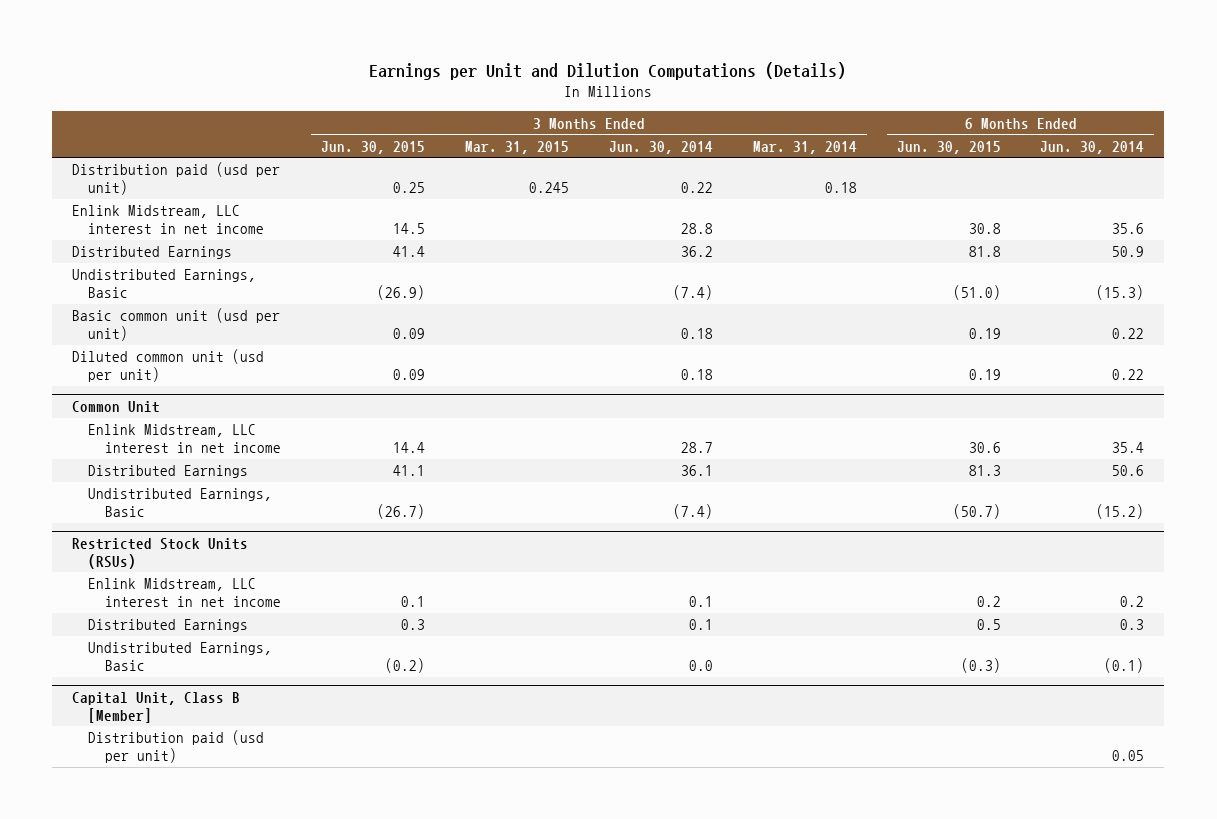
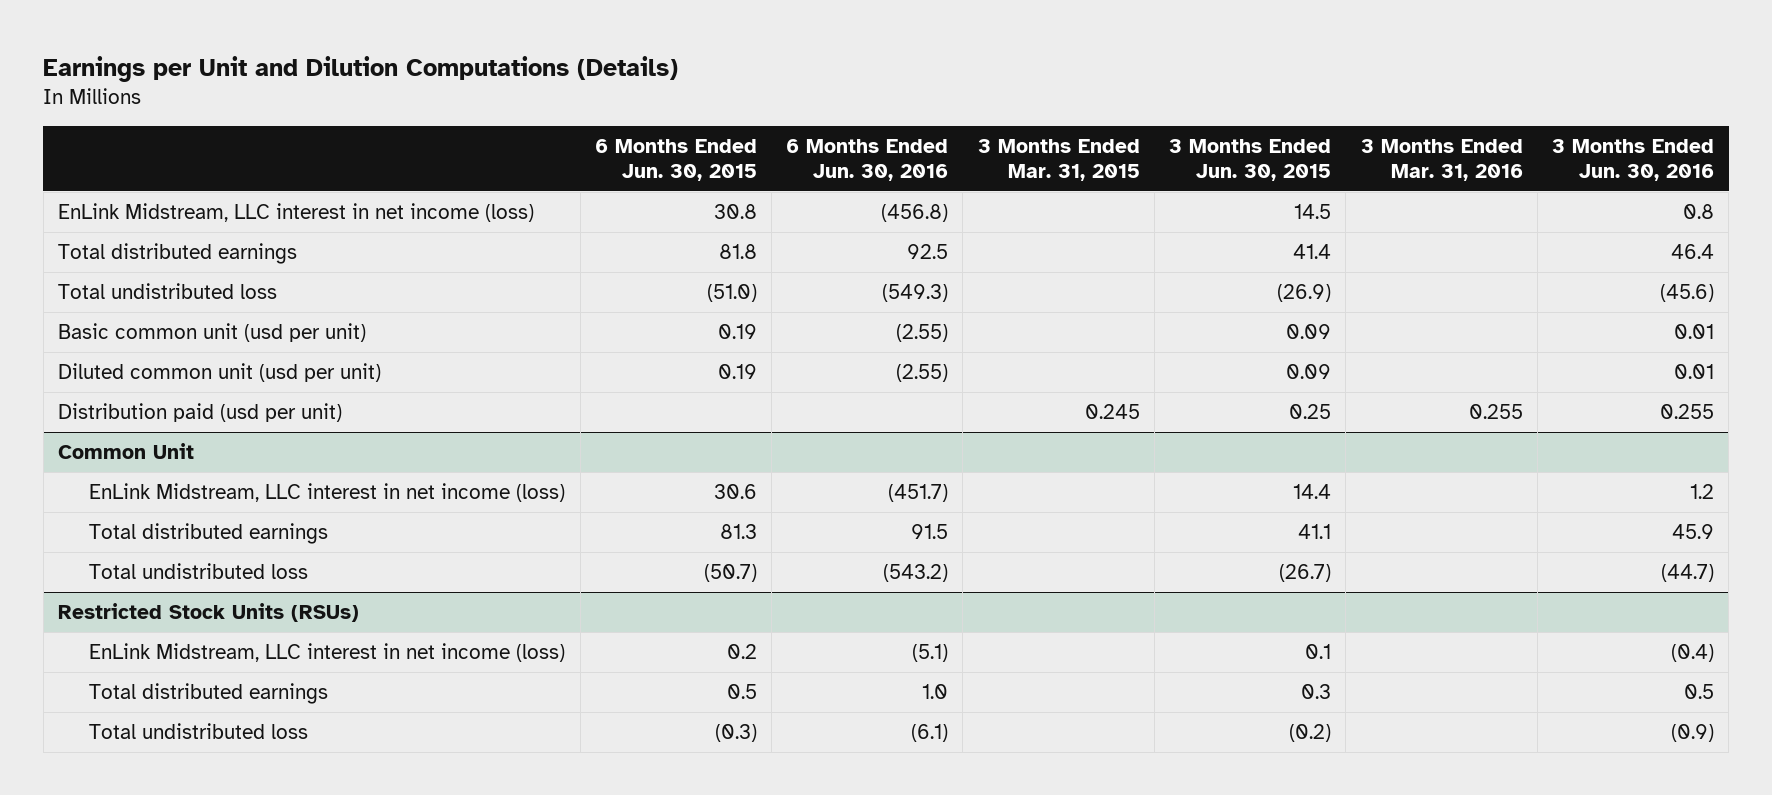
- | 3 Months Ended Jun. 30, 2015 | 3 Months Ended Mar. 31, 2015 | 3 Months Ended Jun. 30, 2014 | 3 Months Ended Mar. 31, 2014 | 6 Months Ended Jun. 30, 2015 | 6 Months Ended Jun. 30, 2014
+ | 6 Months Ended Jun. 30, 2015 | 6 Months Ended Jun. 30, 2016 | 3 Months Ended Mar. 31, 2015 | 3 Months Ended Jun. 30, 2015 | 3 Months Ended Mar. 31, 2016 | 3 Months Ended Jun. 30, 2016
- Enlink Midstream, LLC interest in net income | 14.5 | | 28.8 | | 30.8 | 35.6
- Distributed Earnings | 41.4 | | 36.2 | | 81.8 | 50.9
- Undistributed Earnings, Basic | (26.9) | | (7.4) | | (51.0) | (15.3)
+ EnLink Midstream, LLC interest in net income (loss) | 30.8 | (456.8) | | 14.5 | | 0.8
+ Total distributed earnings | 81.8 | 92.5 | | 41.4 | | 46.4
+ Total undistributed loss | (51.0) | (549.3) | | (26.9) | | (45.6)
moved down: Distribution paid (usd per unit) | | | 0.245 | 0.25 | 0.255 | 0.255
@ Common Unit
- Enlink Midstream, LLC interest in net income | 14.4 | | 28.7 | | 30.6 | 35.4
- Distributed Earnings | 41.1 | | 36.1 | | 81.3 | 50.6
- Undistributed Earnings, Basic | (26.7) | | (7.4) | | (50.7) | (15.2)
+ EnLink Midstream, LLC interest in net income (loss) | 30.6 | (451.7) | | 14.4 | | 1.2
+ Total distributed earnings | 81.3 | 91.5 | | 41.1 | | 45.9
+ Total undistributed loss | (50.7) | (543.2) | | (26.7) | | (44.7)
@ Restricted Stock Units (RSUs)
- Enlink Midstream, LLC interest in net income | 0.1 | | 0.1 | | 0.2 | 0.2
- Distributed Earnings | 0.3 | | 0.1 | | 0.5 | 0.3
- Undistributed Earnings, Basic | (0.2) | | 0.0 | | (0.3) | (0.1)
- Capital Unit, Class B [Member]
- Distribution paid (usd per unit) | | | | | | 0.05
@ Restricted Stock Units (RSUs)
+ EnLink Midstream, LLC interest in net income (loss) | 0.2 | (5.1) | | 0.1 | | (0.4)
+ Total distributed earnings | 0.5 | 1.0 | | 0.3 | | 0.5
+ Total undistributed loss | (0.3) | (6.1) | | (0.2) | | (0.9)

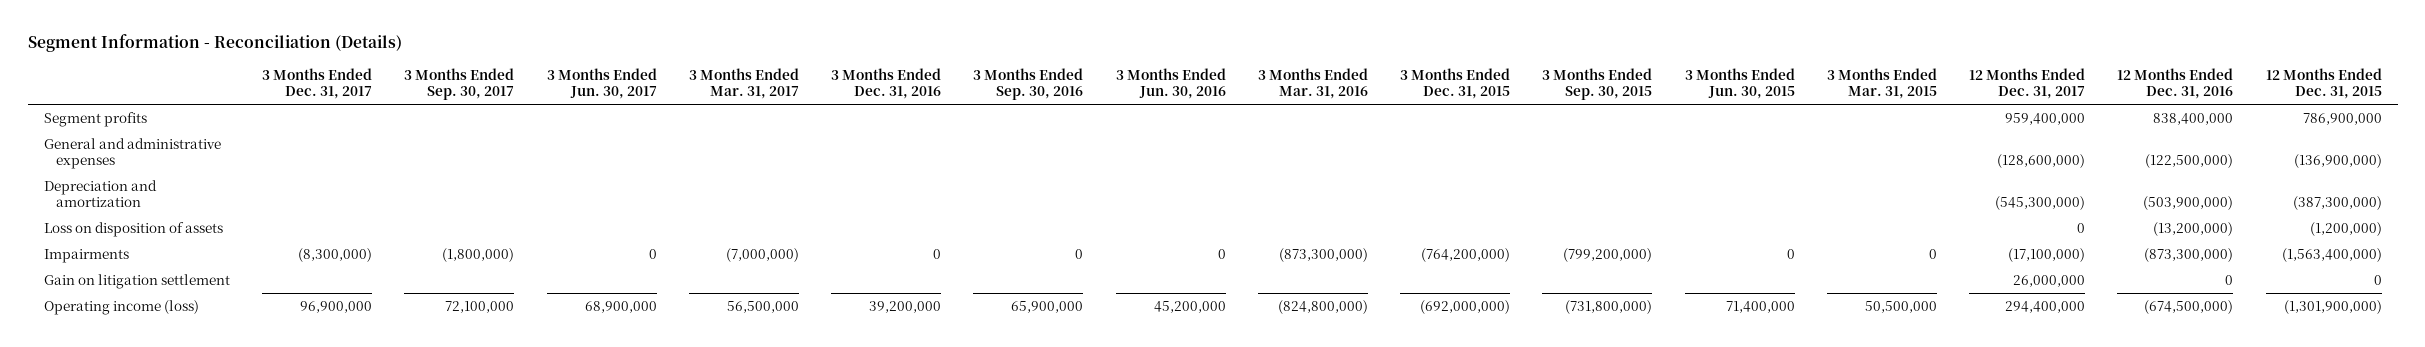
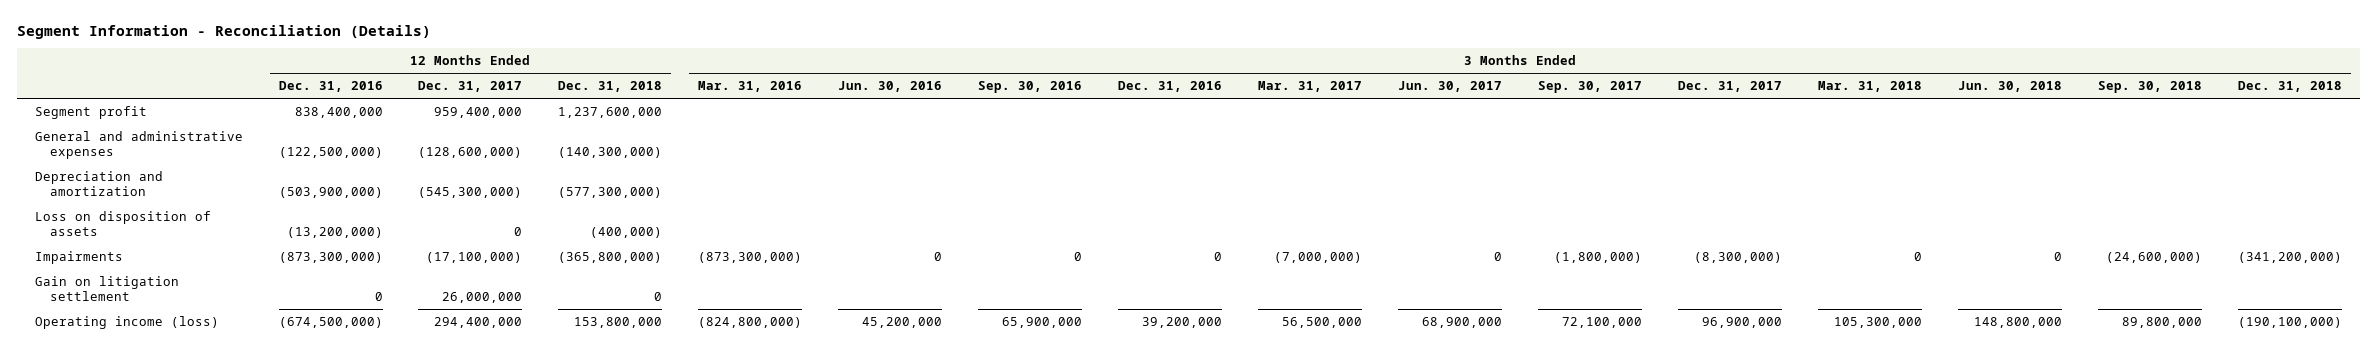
- | 3 Months Ended Dec. 31, 2017 | 3 Months Ended Sep. 30, 2017 | 3 Months Ended Jun. 30, 2017 | 3 Months Ended Mar. 31, 2017 | 3 Months Ended Dec. 31, 2016 | 3 Months Ended Sep. 30, 2016 | 3 Months Ended Jun. 30, 2016 | 3 Months Ended Mar. 31, 2016 | 3 Months Ended Dec. 31, 2015 | 3 Months Ended Sep. 30, 2015 | 3 Months Ended Jun. 30, 2015 | 3 Months Ended Mar. 31, 2015 | 12 Months Ended Dec. 31, 2017 | 12 Months Ended Dec. 31, 2016 | 12 Months Ended Dec. 31, 2015
+ | 12 Months Ended Dec. 31, 2016 | 12 Months Ended Dec. 31, 2017 | 12 Months Ended Dec. 31, 2018 | 3 Months Ended Mar. 31, 2016 | 3 Months Ended Jun. 30, 2016 | 3 Months Ended Sep. 30, 2016 | 3 Months Ended Dec. 31, 2016 | 3 Months Ended Mar. 31, 2017 | 3 Months Ended Jun. 30, 2017 | 3 Months Ended Sep. 30, 2017 | 3 Months Ended Dec. 31, 2017 | 3 Months Ended Mar. 31, 2018 | 3 Months Ended Jun. 30, 2018 | 3 Months Ended Sep. 30, 2018 | 3 Months Ended Dec. 31, 2018
- Segment profits | | | | | | | | | | | | | 959,400,000 | 838,400,000 | 786,900,000
+ Segment profit | 838,400,000 | 959,400,000 | 1,237,600,000 | | | | | | | | | | | |

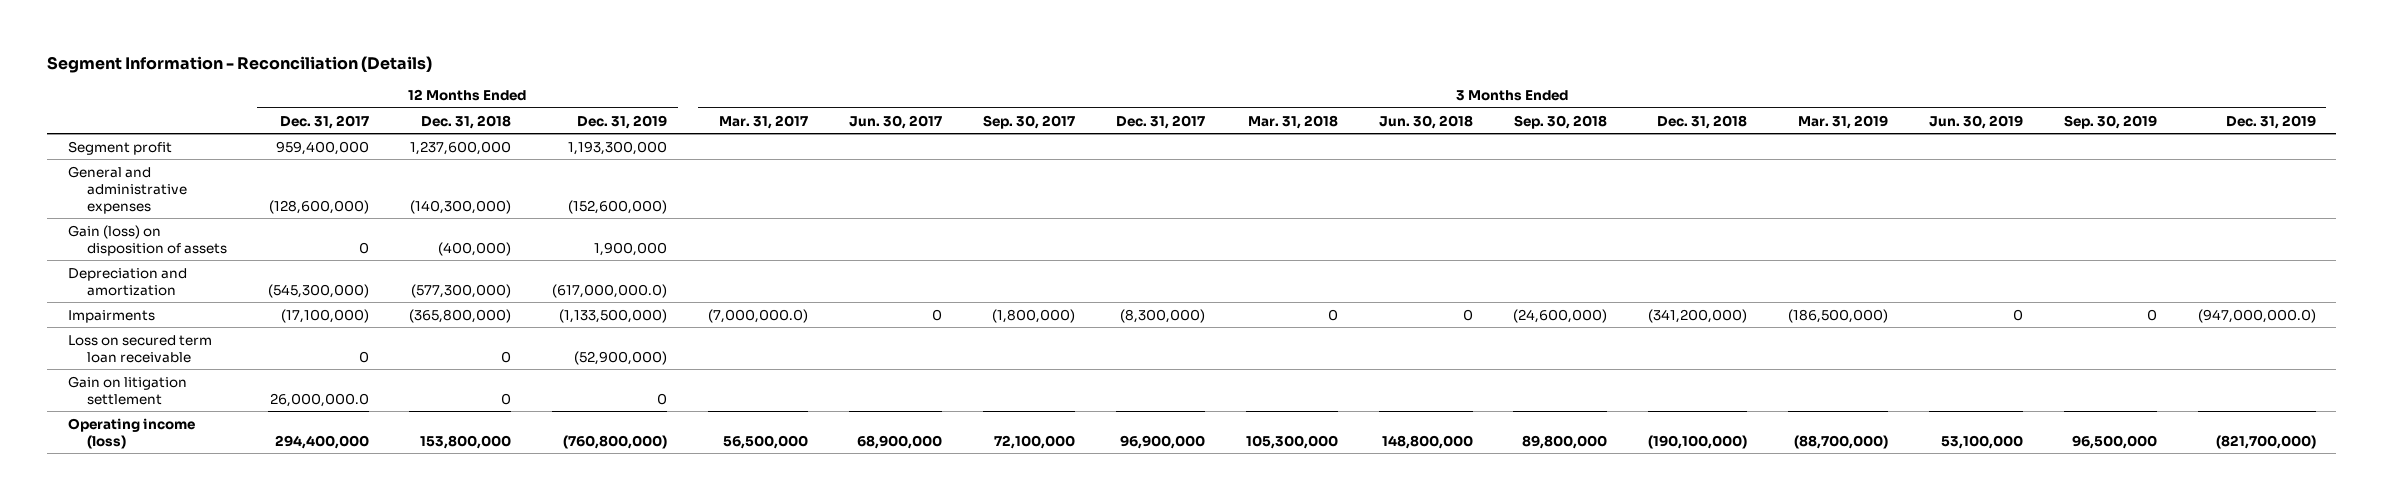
- | 12 Months Ended Dec. 31, 2016 | 12 Months Ended Dec. 31, 2017 | 12 Months Ended Dec. 31, 2018 | 3 Months Ended Mar. 31, 2016 | 3 Months Ended Jun. 30, 2016 | 3 Months Ended Sep. 30, 2016 | 3 Months Ended Dec. 31, 2016 | 3 Months Ended Mar. 31, 2017 | 3 Months Ended Jun. 30, 2017 | 3 Months Ended Sep. 30, 2017 | 3 Months Ended Dec. 31, 2017 | 3 Months Ended Mar. 31, 2018 | 3 Months Ended Jun. 30, 2018 | 3 Months Ended Sep. 30, 2018 | 3 Months Ended Dec. 31, 2018
+ | 12 Months Ended Dec. 31, 2017 | 12 Months Ended Dec. 31, 2018 | 12 Months Ended Dec. 31, 2019 | 3 Months Ended Mar. 31, 2017 | 3 Months Ended Jun. 30, 2017 | 3 Months Ended Sep. 30, 2017 | 3 Months Ended Dec. 31, 2017 | 3 Months Ended Mar. 31, 2018 | 3 Months Ended Jun. 30, 2018 | 3 Months Ended Sep. 30, 2018 | 3 Months Ended Dec. 31, 2018 | 3 Months Ended Mar. 31, 2019 | 3 Months Ended Jun. 30, 2019 | 3 Months Ended Sep. 30, 2019 | 3 Months Ended Dec. 31, 2019
+ Gain (loss) on disposition of assets | 0 | (400,000) | 1,900,000 | | | | | | | | | | | |
- Loss on disposition of assets | (13,200,000) | 0 | (400,000) | | | | | | | | | | | |
- Impairments | (873,300,000) | (17,100,000) | (365,800,000) | (873,300,000) | 0 | 0 | 0 | (7,000,000) | 0 | (1,800,000) | (8,300,000) | 0 | 0 | (24,600,000) | (341,200,000)
- Gain on litigation settlement | 0 | 26,000,000 | 0 | | | | | | | | | | | |
+ Impairments | (17,100,000) | (365,800,000) | (1,133,500,000) | (7,000,000.0) | 0 | (1,800,000) | (8,300,000) | 0 | 0 | (24,600,000) | (341,200,000) | (186,500,000) | 0 | 0 | (947,000,000.0)
+ Loss on secured term loan receivable | 0 | 0 | (52,900,000) | | | | | | | | | | | |
+ Gain on litigation settlement | 26,000,000.0 | 0 | 0 | | | | | | | | | | | |

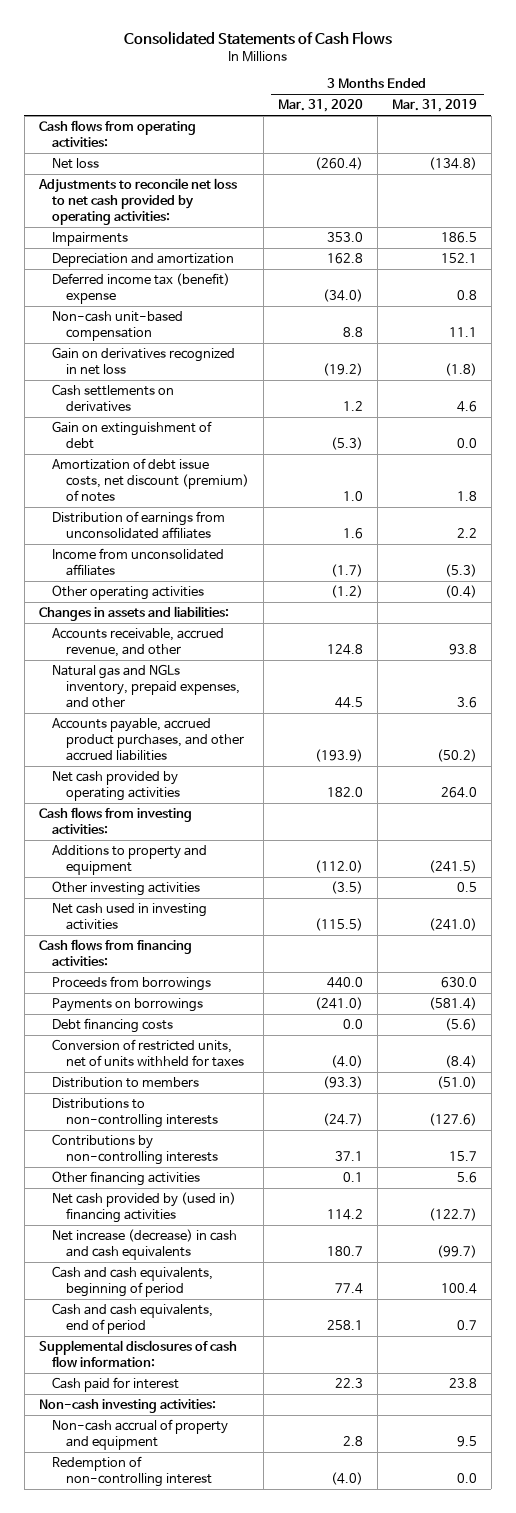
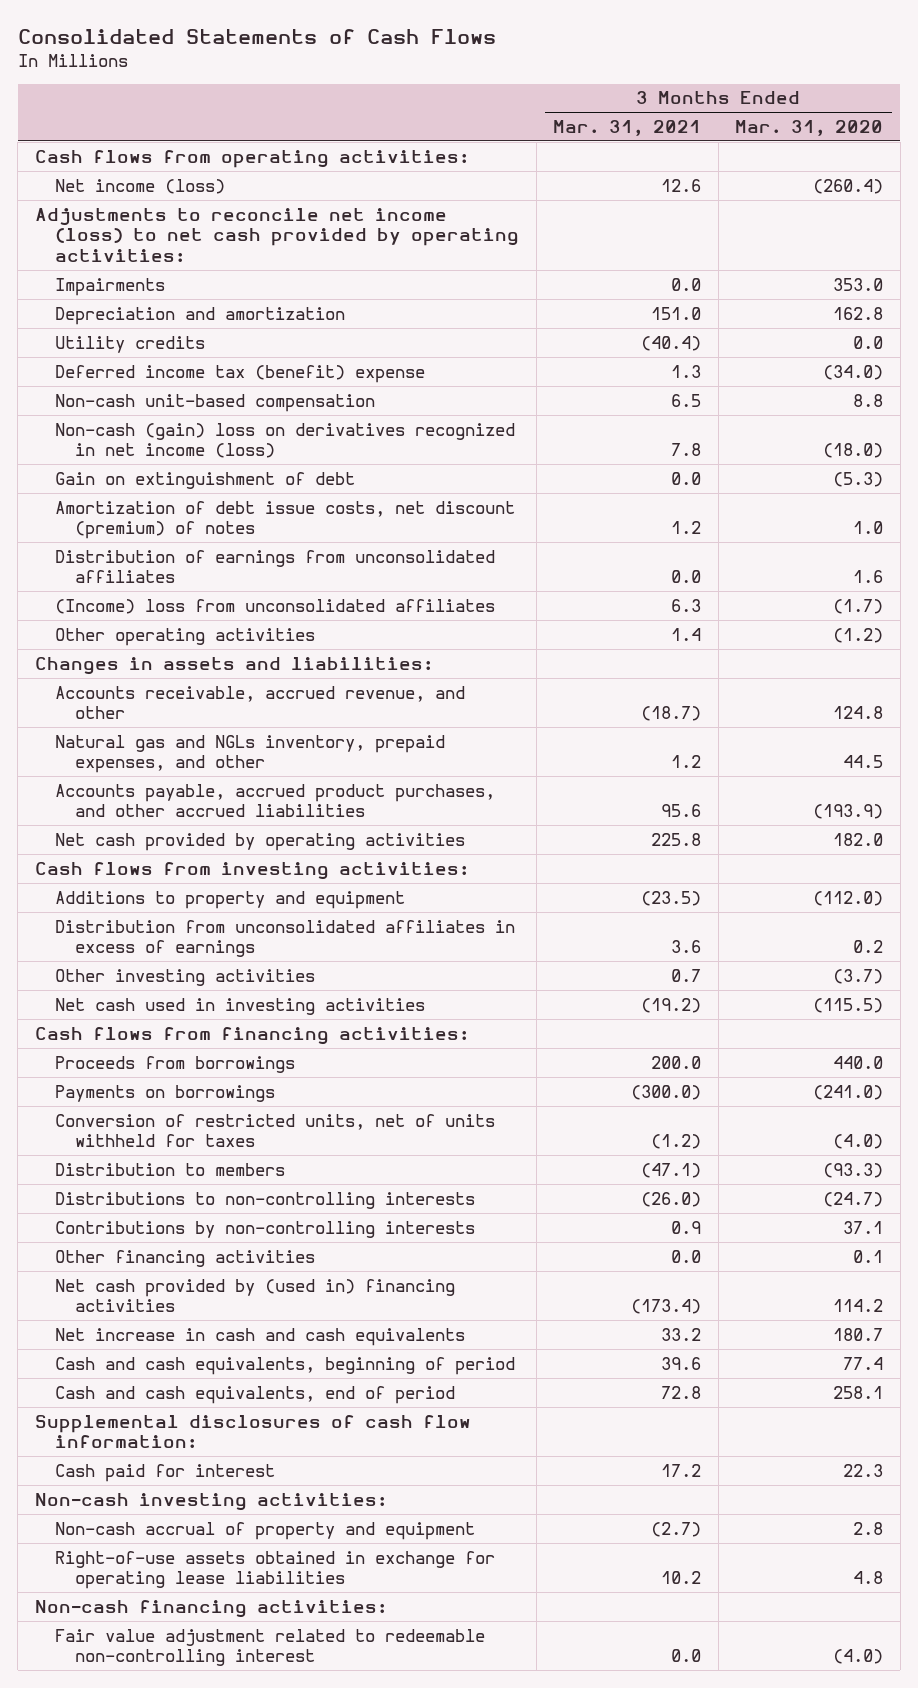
- | 3 Months Ended Mar. 31, 2020 | 3 Months Ended Mar. 31, 2019
+ | 3 Months Ended Mar. 31, 2021 | 3 Months Ended Mar. 31, 2020
- Net loss | (260.4) | (134.8)
- Adjustments to reconcile net loss to net cash provided by operating activities:
+ Net income (loss) | 12.6 | (260.4)
+ Adjustments to reconcile net income (loss) to net cash provided by operating activities:
+ Utility credits | (40.4) | 0.0
- Gain on derivatives recognized in net loss | (19.2) | (1.8)
- Cash settlements on derivatives | 1.2 | 4.6
+ Non-cash (gain) loss on derivatives recognized in net income (loss) | 7.8 | (18.0)
- Income from unconsolidated affiliates | (1.7) | (5.3)
+ (Income) loss from unconsolidated affiliates | 6.3 | (1.7)
- Other investing activities | (3.5) | 0.5
+ Distribution from unconsolidated affiliates in excess of earnings | 3.6 | 0.2
+ Other investing activities | 0.7 | (3.7)
- Debt financing costs | 0.0 | (5.6)
- Net increase (decrease) in cash and cash equivalents | 180.7 | (99.7)
+ Net increase in cash and cash equivalents | 33.2 | 180.7
- Redemption of non-controlling interest | (4.0) | 0.0
+ Right-of-use assets obtained in exchange for operating lease liabilities | 10.2 | 4.8
+ Non-cash financing activities:
+ Fair value adjustment related to redeemable non-controlling interest | 0.0 | (4.0)

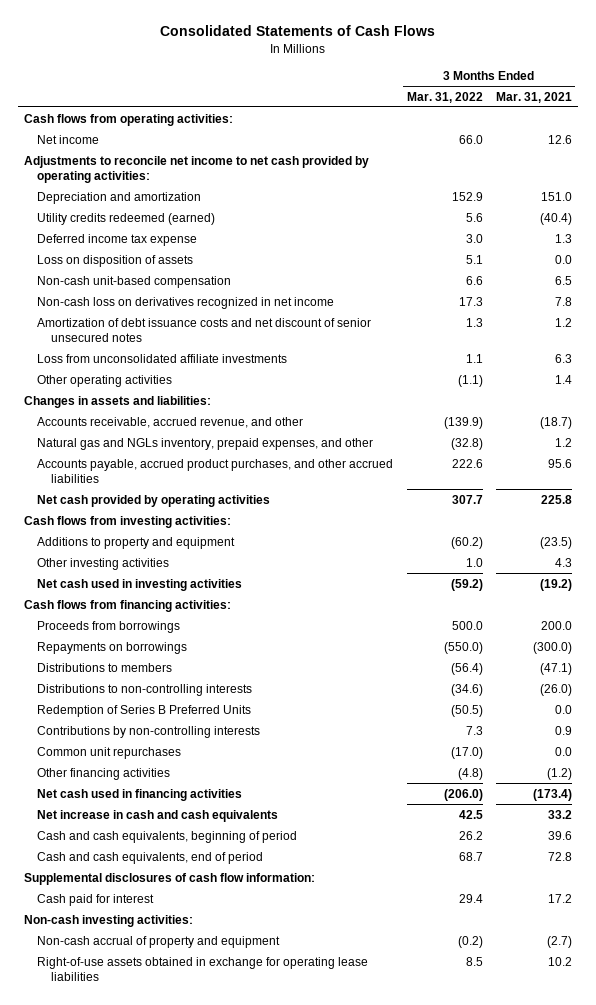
- | 3 Months Ended Mar. 31, 2021 | 3 Months Ended Mar. 31, 2020
+ | 3 Months Ended Mar. 31, 2022 | 3 Months Ended Mar. 31, 2021
- Net income (loss) | 12.6 | (260.4)
- Adjustments to reconcile net income (loss) to net cash provided by operating activities:
- Impairments | 0.0 | 353.0
+ Net income | 66.0 | 12.6
+ Adjustments to reconcile net income to net cash provided by operating activities:
- Utility credits | (40.4) | 0.0
- Deferred income tax (benefit) expense | 1.3 | (34.0)
+ Utility credits redeemed (earned) | 5.6 | (40.4)
+ Deferred income tax expense | 3.0 | 1.3
+ Loss on disposition of assets | 5.1 | 0.0
- Non-cash (gain) loss on derivatives recognized in net income (loss) | 7.8 | (18.0)
- Gain on extinguishment of debt | 0.0 | (5.3)
- Amortization of debt issue costs, net discount (premium) of notes | 1.2 | 1.0
- Distribution of earnings from unconsolidated affiliates | 0.0 | 1.6
- (Income) loss from unconsolidated affiliates | 6.3 | (1.7)
+ Non-cash loss on derivatives recognized in net income | 17.3 | 7.8
+ Amortization of debt issuance costs and net discount of senior unsecured notes | 1.3 | 1.2
+ Loss from unconsolidated affiliate investments | 1.1 | 6.3
- Distribution from unconsolidated affiliates in excess of earnings | 3.6 | 0.2
- Other investing activities | 0.7 | (3.7)
+ Other investing activities | 1.0 | 4.3
- Payments on borrowings | (300.0) | (241.0)
- Conversion of restricted units, net of units withheld for taxes | (1.2) | (4.0)
- Distribution to members | (47.1) | (93.3)
+ Repayments on borrowings | (550.0) | (300.0)
+ Distributions to members | (56.4) | (47.1)
+ Redemption of Series B Preferred Units | (50.5) | 0.0
- Other financing activities | 0.0 | 0.1
- Net cash provided by (used in) financing activities | (173.4) | 114.2
+ Common unit repurchases | (17.0) | 0.0
+ Other financing activities | (4.8) | (1.2)
+ Net cash used in financing activities | (206.0) | (173.4)
- Non-cash financing activities:
- Fair value adjustment related to redeemable non-controlling interest | 0.0 | (4.0)

